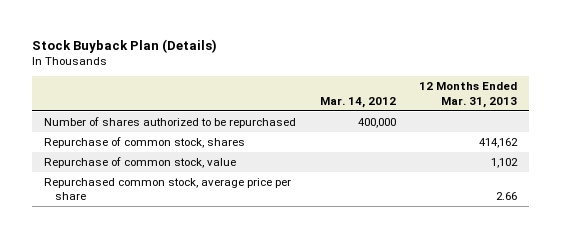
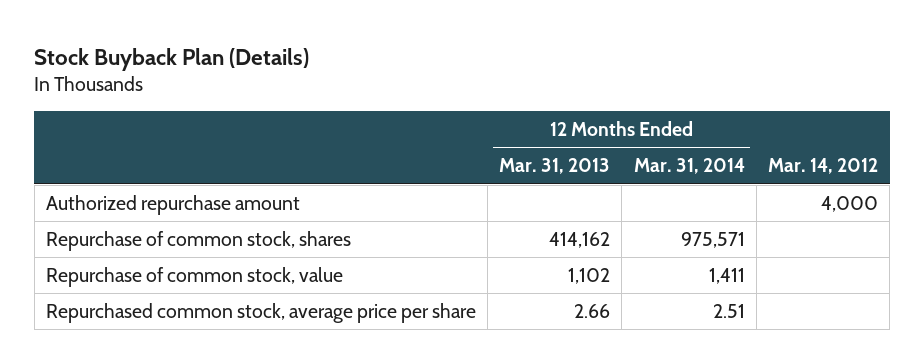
- | Mar. 14, 2012 | 12 Months Ended Mar. 31, 2013
+ | 12 Months Ended Mar. 31, 2013 | 12 Months Ended Mar. 31, 2014 | Mar. 14, 2012
- Number of shares authorized to be repurchased | 400,000 |
+ Authorized repurchase amount | | | 4,000

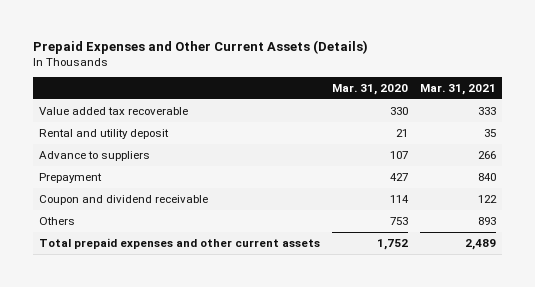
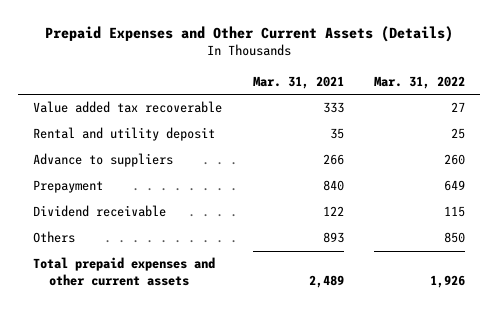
- | Mar. 31, 2020 | Mar. 31, 2021
+ | Mar. 31, 2021 | Mar. 31, 2022
- Coupon and dividend receivable | 114 | 122
+ Dividend receivable | 122 | 115

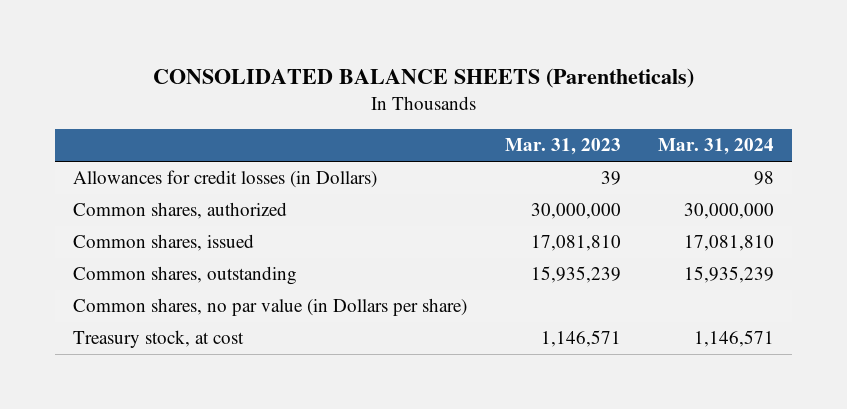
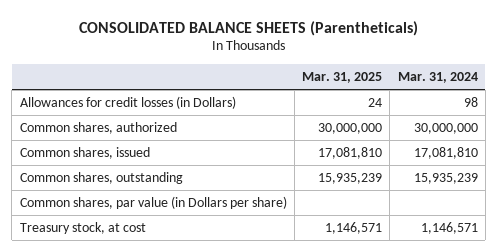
- | Mar. 31, 2023 | Mar. 31, 2024
+ | Mar. 31, 2025 | Mar. 31, 2024
- Common shares, no par value (in Dollars per share)
+ Common shares, par value (in Dollars per share)

